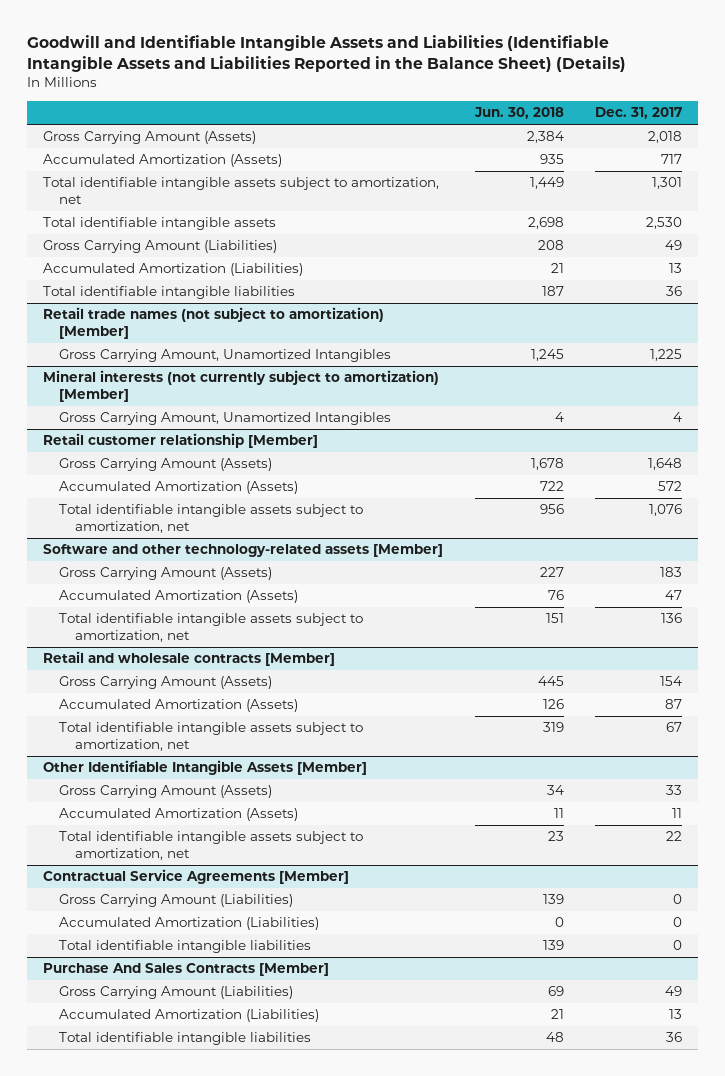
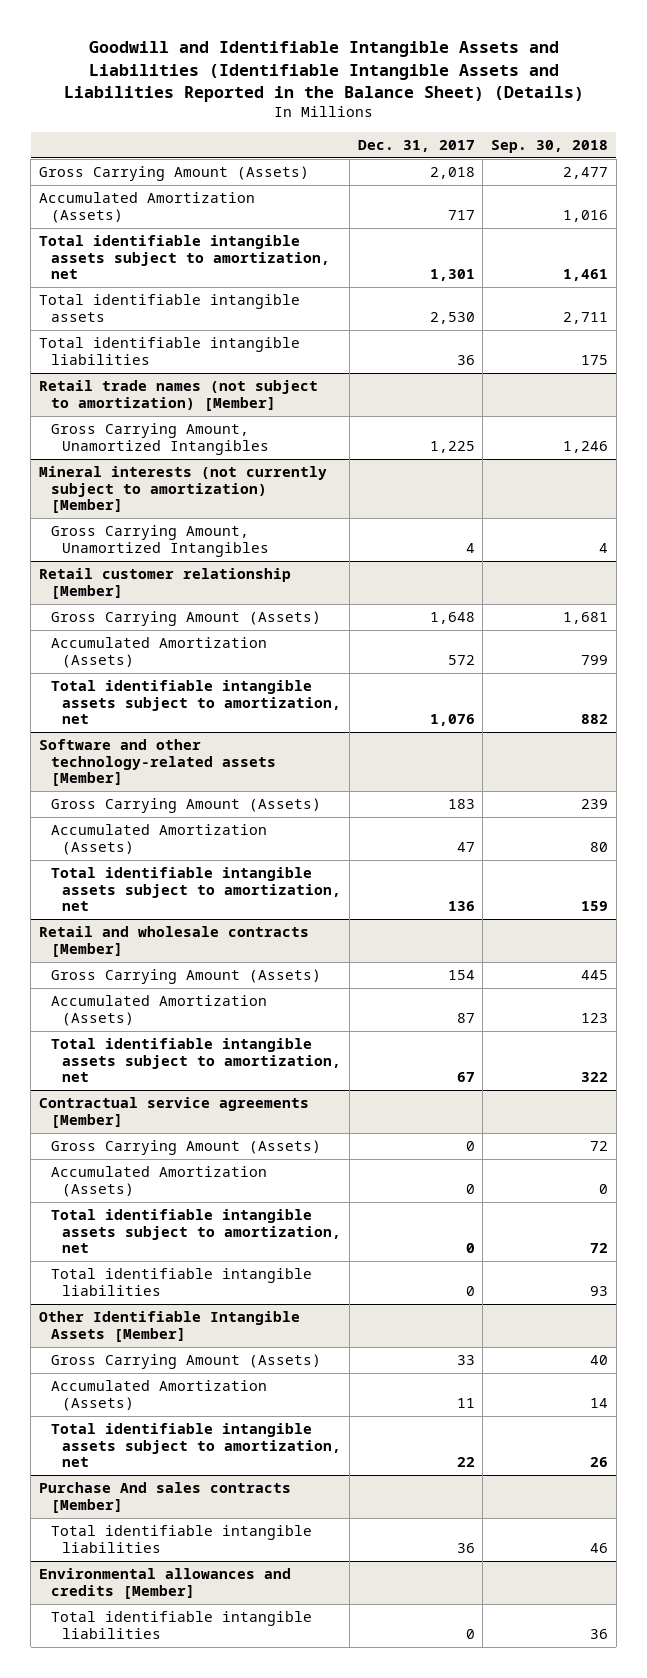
- | Jun. 30, 2018 | Dec. 31, 2017
+ | Dec. 31, 2017 | Sep. 30, 2018
- Gross Carrying Amount (Liabilities) | 208 | 49
- Accumulated Amortization (Liabilities) | 21 | 13
+ Contractual service agreements [Member]
+ Gross Carrying Amount (Assets) | 0 | 72
+ Accumulated Amortization (Assets) | 0 | 0
+ Total identifiable intangible assets subject to amortization, net | 0 | 72
+ Total identifiable intangible liabilities | 0 | 93
- Contractual Service Agreements [Member]
- Gross Carrying Amount (Liabilities) | 139 | 0
- Accumulated Amortization (Liabilities) | 0 | 0
- Total identifiable intangible liabilities | 139 | 0
- Purchase And Sales Contracts [Member]
- Gross Carrying Amount (Liabilities) | 69 | 49
- Accumulated Amortization (Liabilities) | 21 | 13
+ Purchase And sales contracts [Member]
+ Environmental allowances and credits [Member]
+ Total identifiable intangible liabilities | 0 | 36

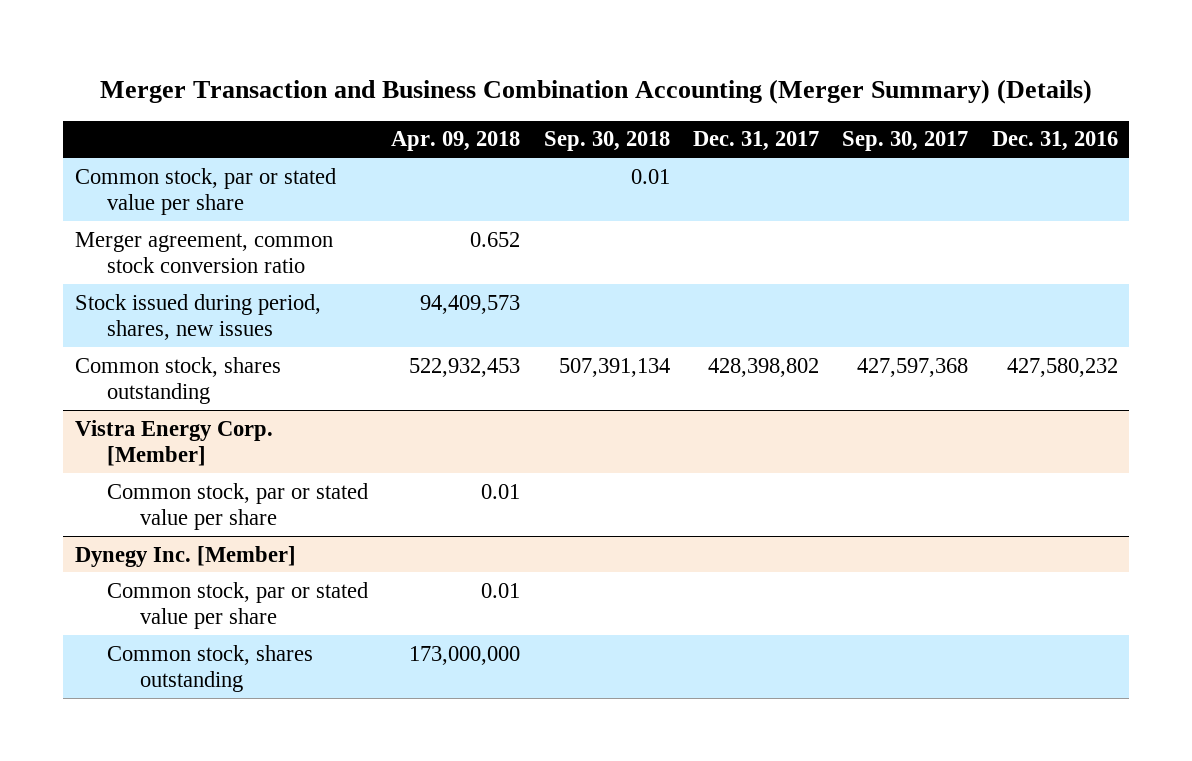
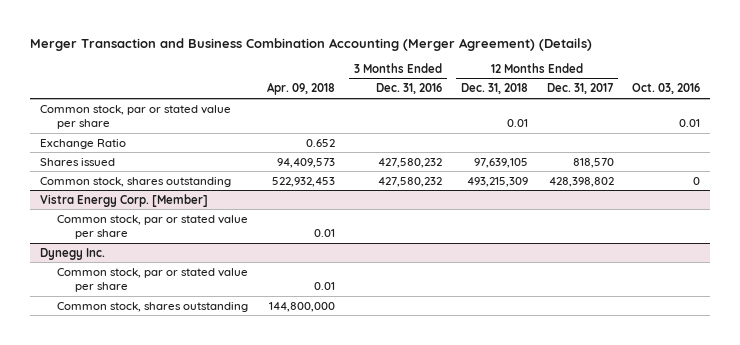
- Merger Transaction and Business Combination Accounting (Merger Summary) (Details)
+ Merger Transaction and Business Combination Accounting (Merger Agreement) (Details)
- | Apr. 09, 2018 | Sep. 30, 2018 | Dec. 31, 2017 | Sep. 30, 2017 | Dec. 31, 2016
+ | Apr. 09, 2018 | 3 Months Ended Dec. 31, 2016 | 12 Months Ended Dec. 31, 2018 | 12 Months Ended Dec. 31, 2017 | Oct. 03, 2016
- Merger agreement, common stock conversion ratio | 0.652 | | | |
- Stock issued during period, shares, new issues | 94,409,573 | | | |
+ Exchange Ratio | 0.652 | | | |
+ Shares issued | 94,409,573 | 427,580,232 | 97,639,105 | 818,570 |
- Dynegy Inc. [Member]
+ Dynegy Inc.
- Common stock, shares outstanding | 173,000,000 | | | |
+ Common stock, shares outstanding | 144,800,000 | | | |

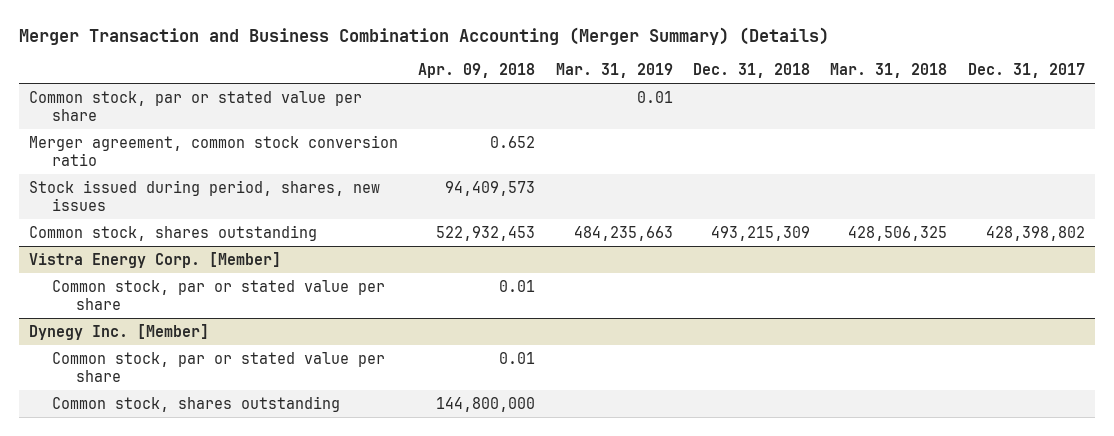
- Merger Transaction and Business Combination Accounting (Merger Agreement) (Details)
+ Merger Transaction and Business Combination Accounting (Merger Summary) (Details)
- | Apr. 09, 2018 | 3 Months Ended Dec. 31, 2016 | 12 Months Ended Dec. 31, 2018 | 12 Months Ended Dec. 31, 2017 | Oct. 03, 2016
+ | Apr. 09, 2018 | Mar. 31, 2019 | Dec. 31, 2018 | Mar. 31, 2018 | Dec. 31, 2017
- Exchange Ratio | 0.652 | | | |
- Shares issued | 94,409,573 | 427,580,232 | 97,639,105 | 818,570 |
+ Merger agreement, common stock conversion ratio | 0.652 | | | |
+ Stock issued during period, shares, new issues | 94,409,573 | | | |
- Dynegy Inc.
+ Dynegy Inc. [Member]

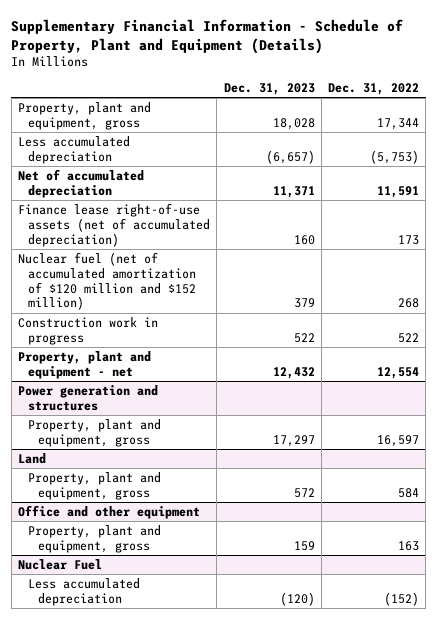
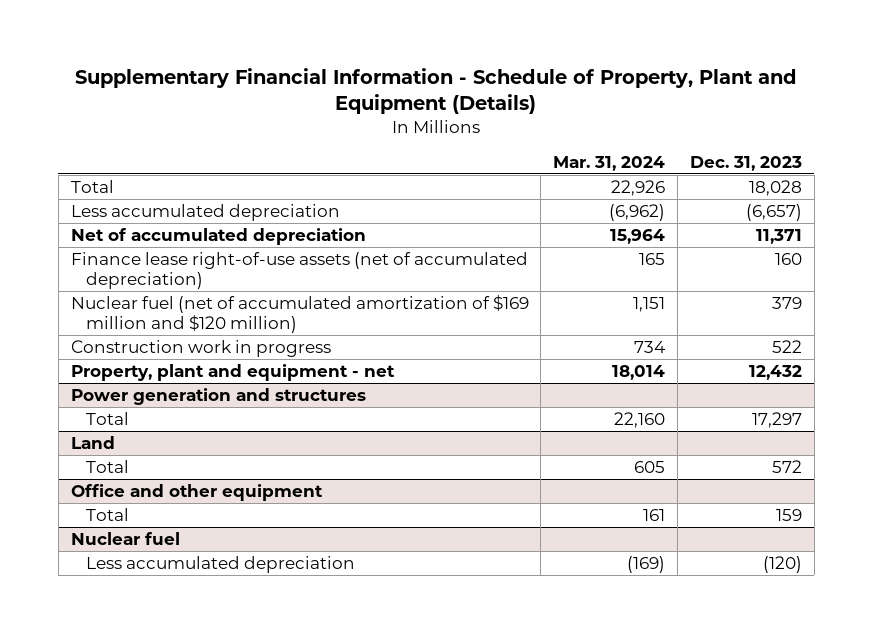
- | Dec. 31, 2023 | Dec. 31, 2022
+ | Mar. 31, 2024 | Dec. 31, 2023
- Property, plant and equipment, gross | 18,028 | 17,344
+ Total | 22,926 | 18,028
- Nuclear fuel (net of accumulated amortization of $120 million and $152 million) | 379 | 268
+ Nuclear fuel (net of accumulated amortization of $169 million and $120 million) | 1,151 | 379
@ Power generation and structures
- Property, plant and equipment, gross | 17,297 | 16,597
+ Total | 22,160 | 17,297
@ Land
- Property, plant and equipment, gross | 572 | 584
+ Total | 605 | 572
@ Office and other equipment
- Property, plant and equipment, gross | 159 | 163
- Nuclear Fuel
@ Office and other equipment
+ Total | 161 | 159
+ Nuclear fuel

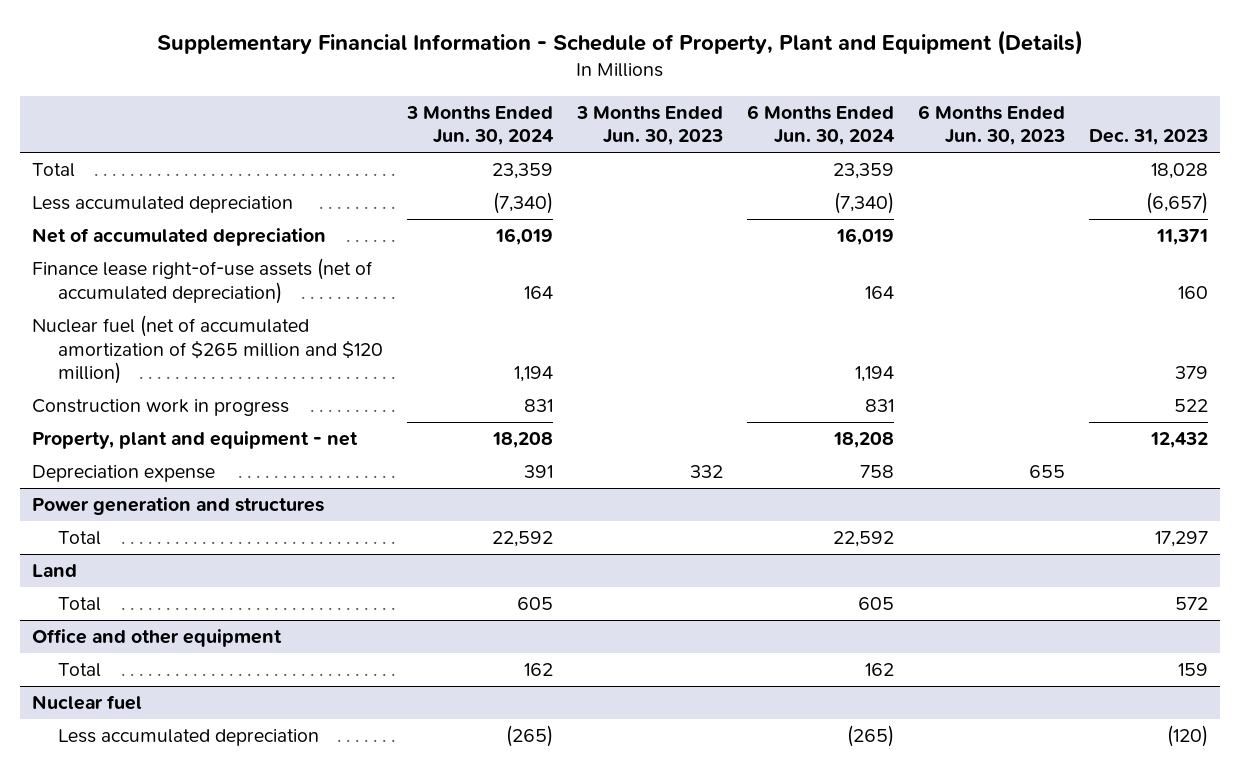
- | Mar. 31, 2024 | Dec. 31, 2023
+ | 3 Months Ended Jun. 30, 2024 | 3 Months Ended Jun. 30, 2023 | 6 Months Ended Jun. 30, 2024 | 6 Months Ended Jun. 30, 2023 | Dec. 31, 2023
- Nuclear fuel (net of accumulated amortization of $169 million and $120 million) | 1,151 | 379
+ Nuclear fuel (net of accumulated amortization of $265 million and $120 million) | 1,194 | | 1,194 | | 379
+ Depreciation expense | 391 | 332 | 758 | 655 |

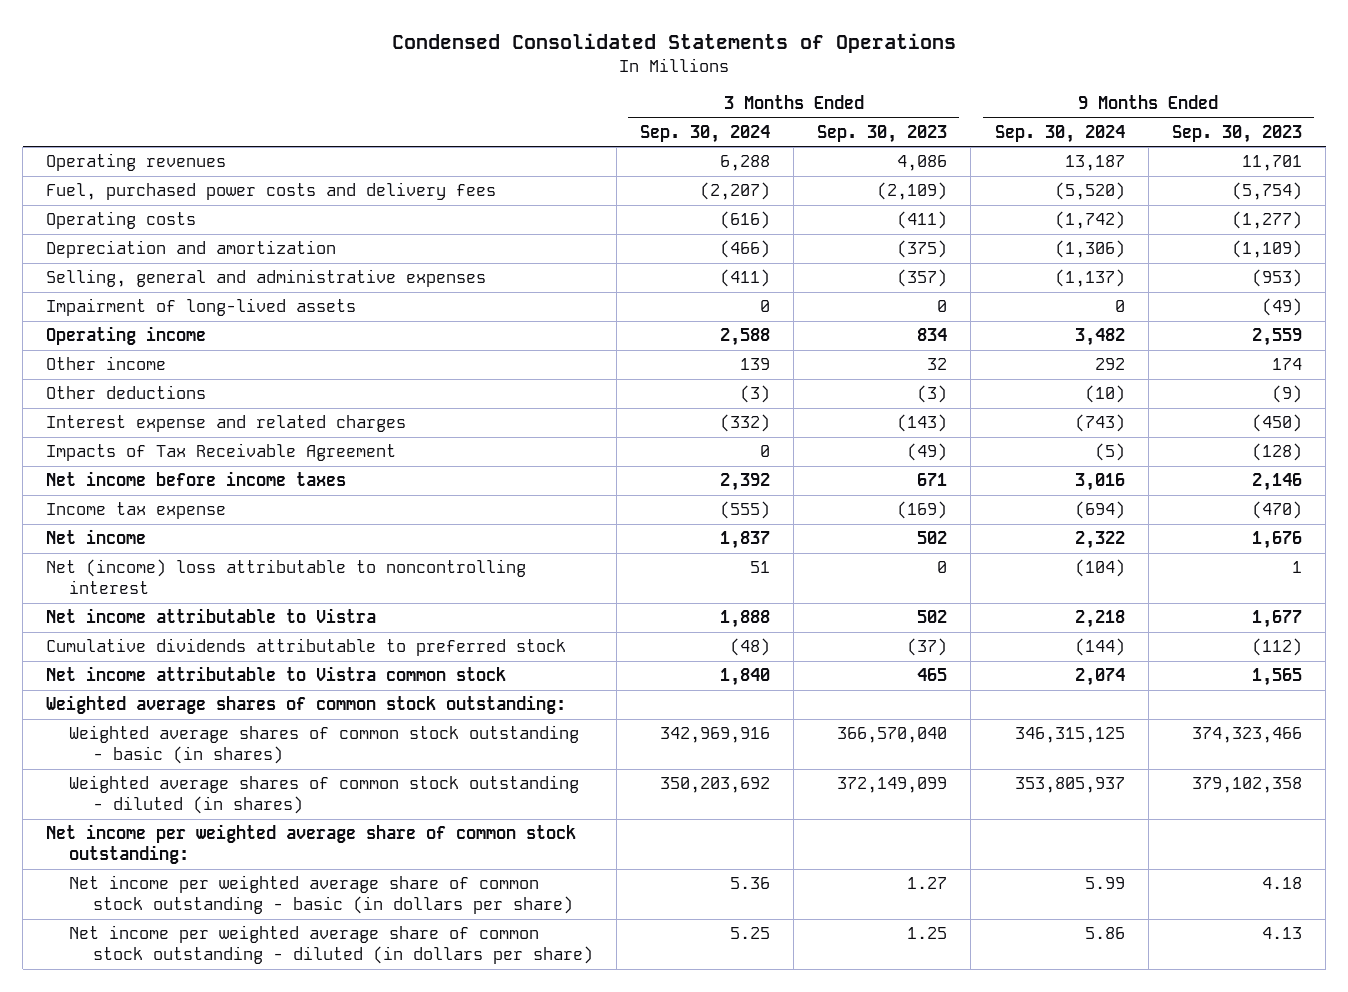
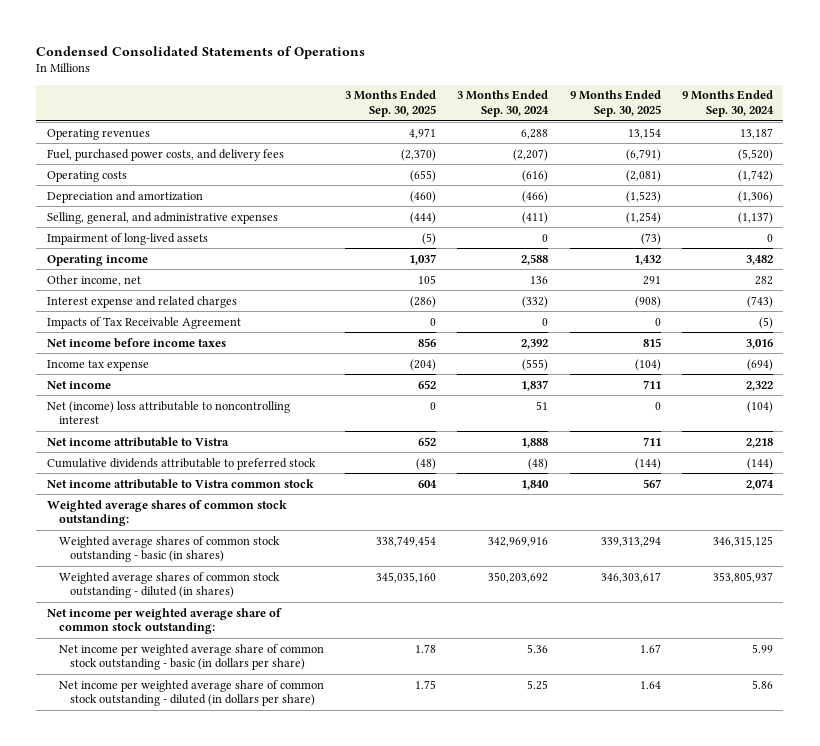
- | 3 Months Ended Sep. 30, 2024 | 3 Months Ended Sep. 30, 2023 | 9 Months Ended Sep. 30, 2024 | 9 Months Ended Sep. 30, 2023
+ | 3 Months Ended Sep. 30, 2025 | 3 Months Ended Sep. 30, 2024 | 9 Months Ended Sep. 30, 2025 | 9 Months Ended Sep. 30, 2024
- Fuel, purchased power costs and delivery fees | (2,207) | (2,109) | (5,520) | (5,754)
+ Fuel, purchased power costs, and delivery fees | (2,370) | (2,207) | (6,791) | (5,520)
- Selling, general and administrative expenses | (411) | (357) | (1,137) | (953)
+ Selling, general, and administrative expenses | (444) | (411) | (1,254) | (1,137)
- Other income | 139 | 32 | 292 | 174
- Other deductions | (3) | (3) | (10) | (9)
+ Other income, net | 105 | 136 | 291 | 282

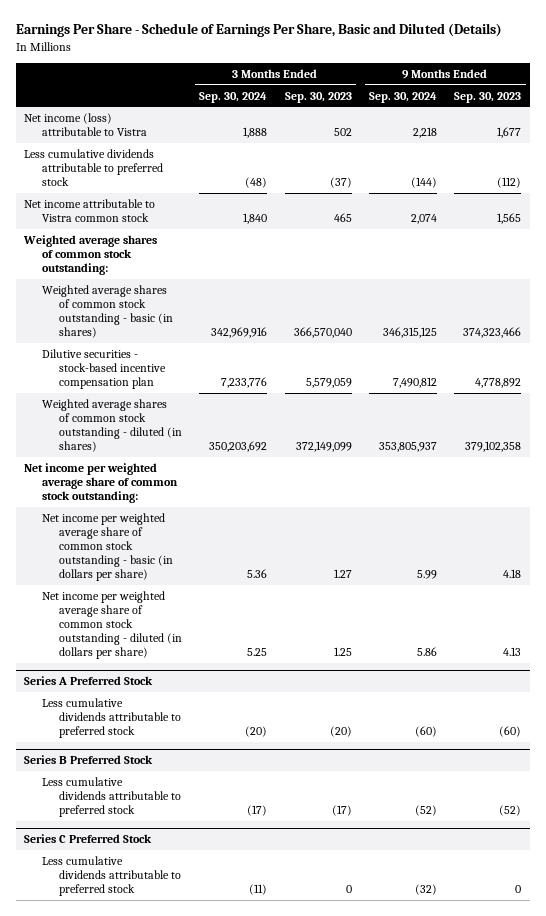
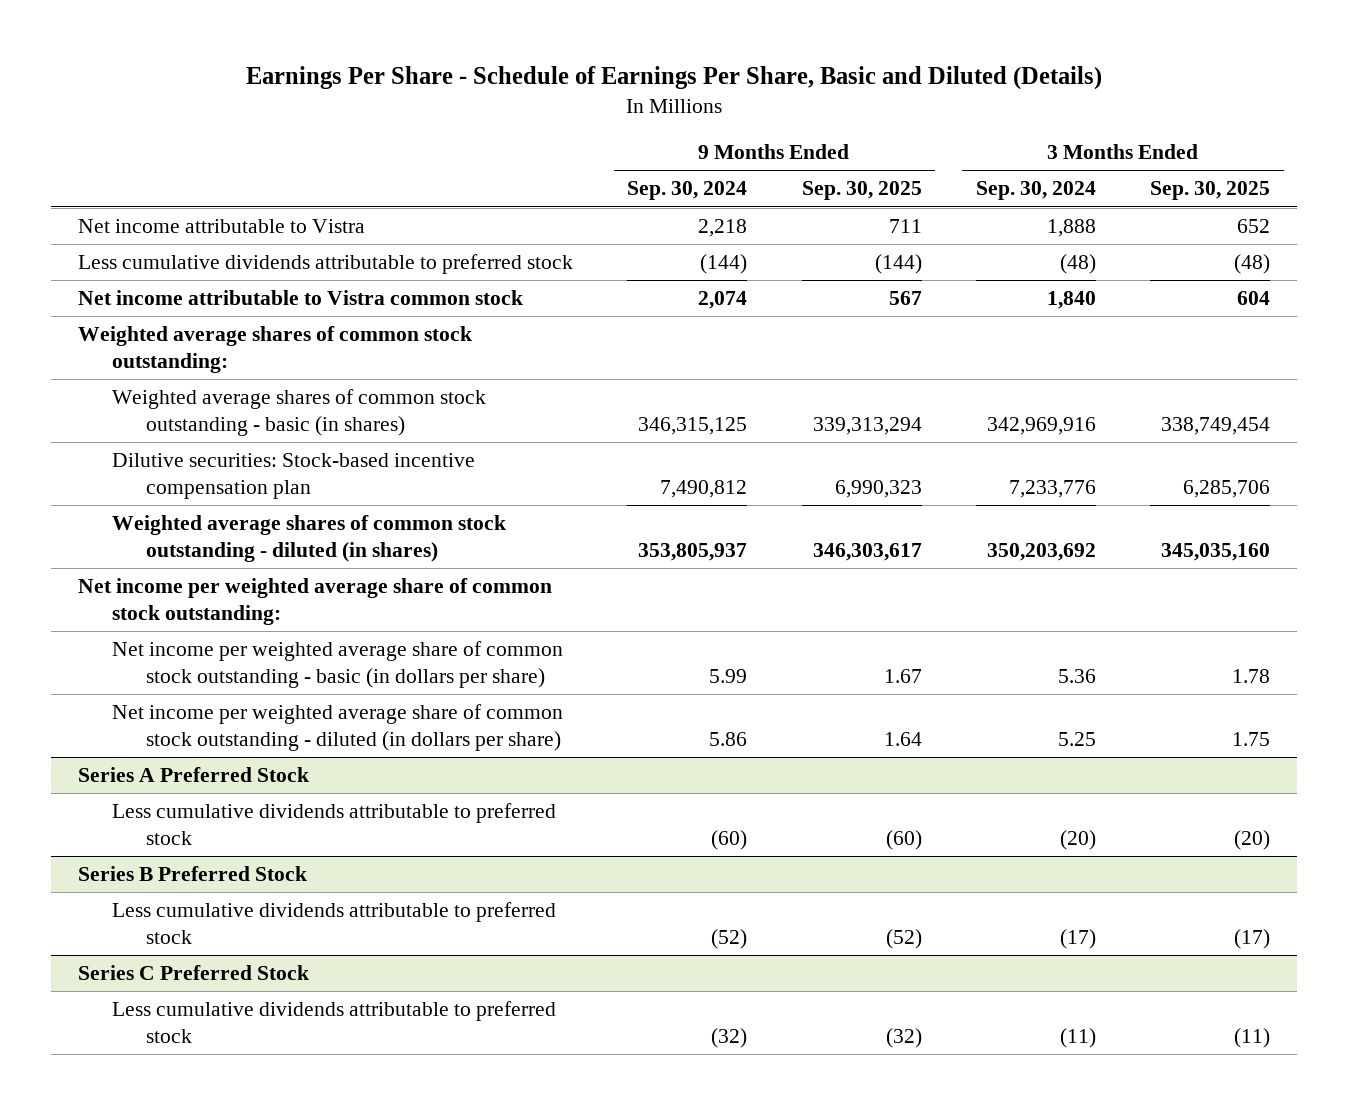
- | 3 Months Ended Sep. 30, 2024 | 3 Months Ended Sep. 30, 2023 | 9 Months Ended Sep. 30, 2024 | 9 Months Ended Sep. 30, 2023
+ | 9 Months Ended Sep. 30, 2024 | 9 Months Ended Sep. 30, 2025 | 3 Months Ended Sep. 30, 2024 | 3 Months Ended Sep. 30, 2025
- Net income (loss) attributable to Vistra | 1,888 | 502 | 2,218 | 1,677
+ Net income attributable to Vistra | 2,218 | 711 | 1,888 | 652
- Dilutive securities - stock-based incentive compensation plan | 7,233,776 | 5,579,059 | 7,490,812 | 4,778,892
+ Dilutive securities: Stock-based incentive compensation plan | 7,490,812 | 6,990,323 | 7,233,776 | 6,285,706

